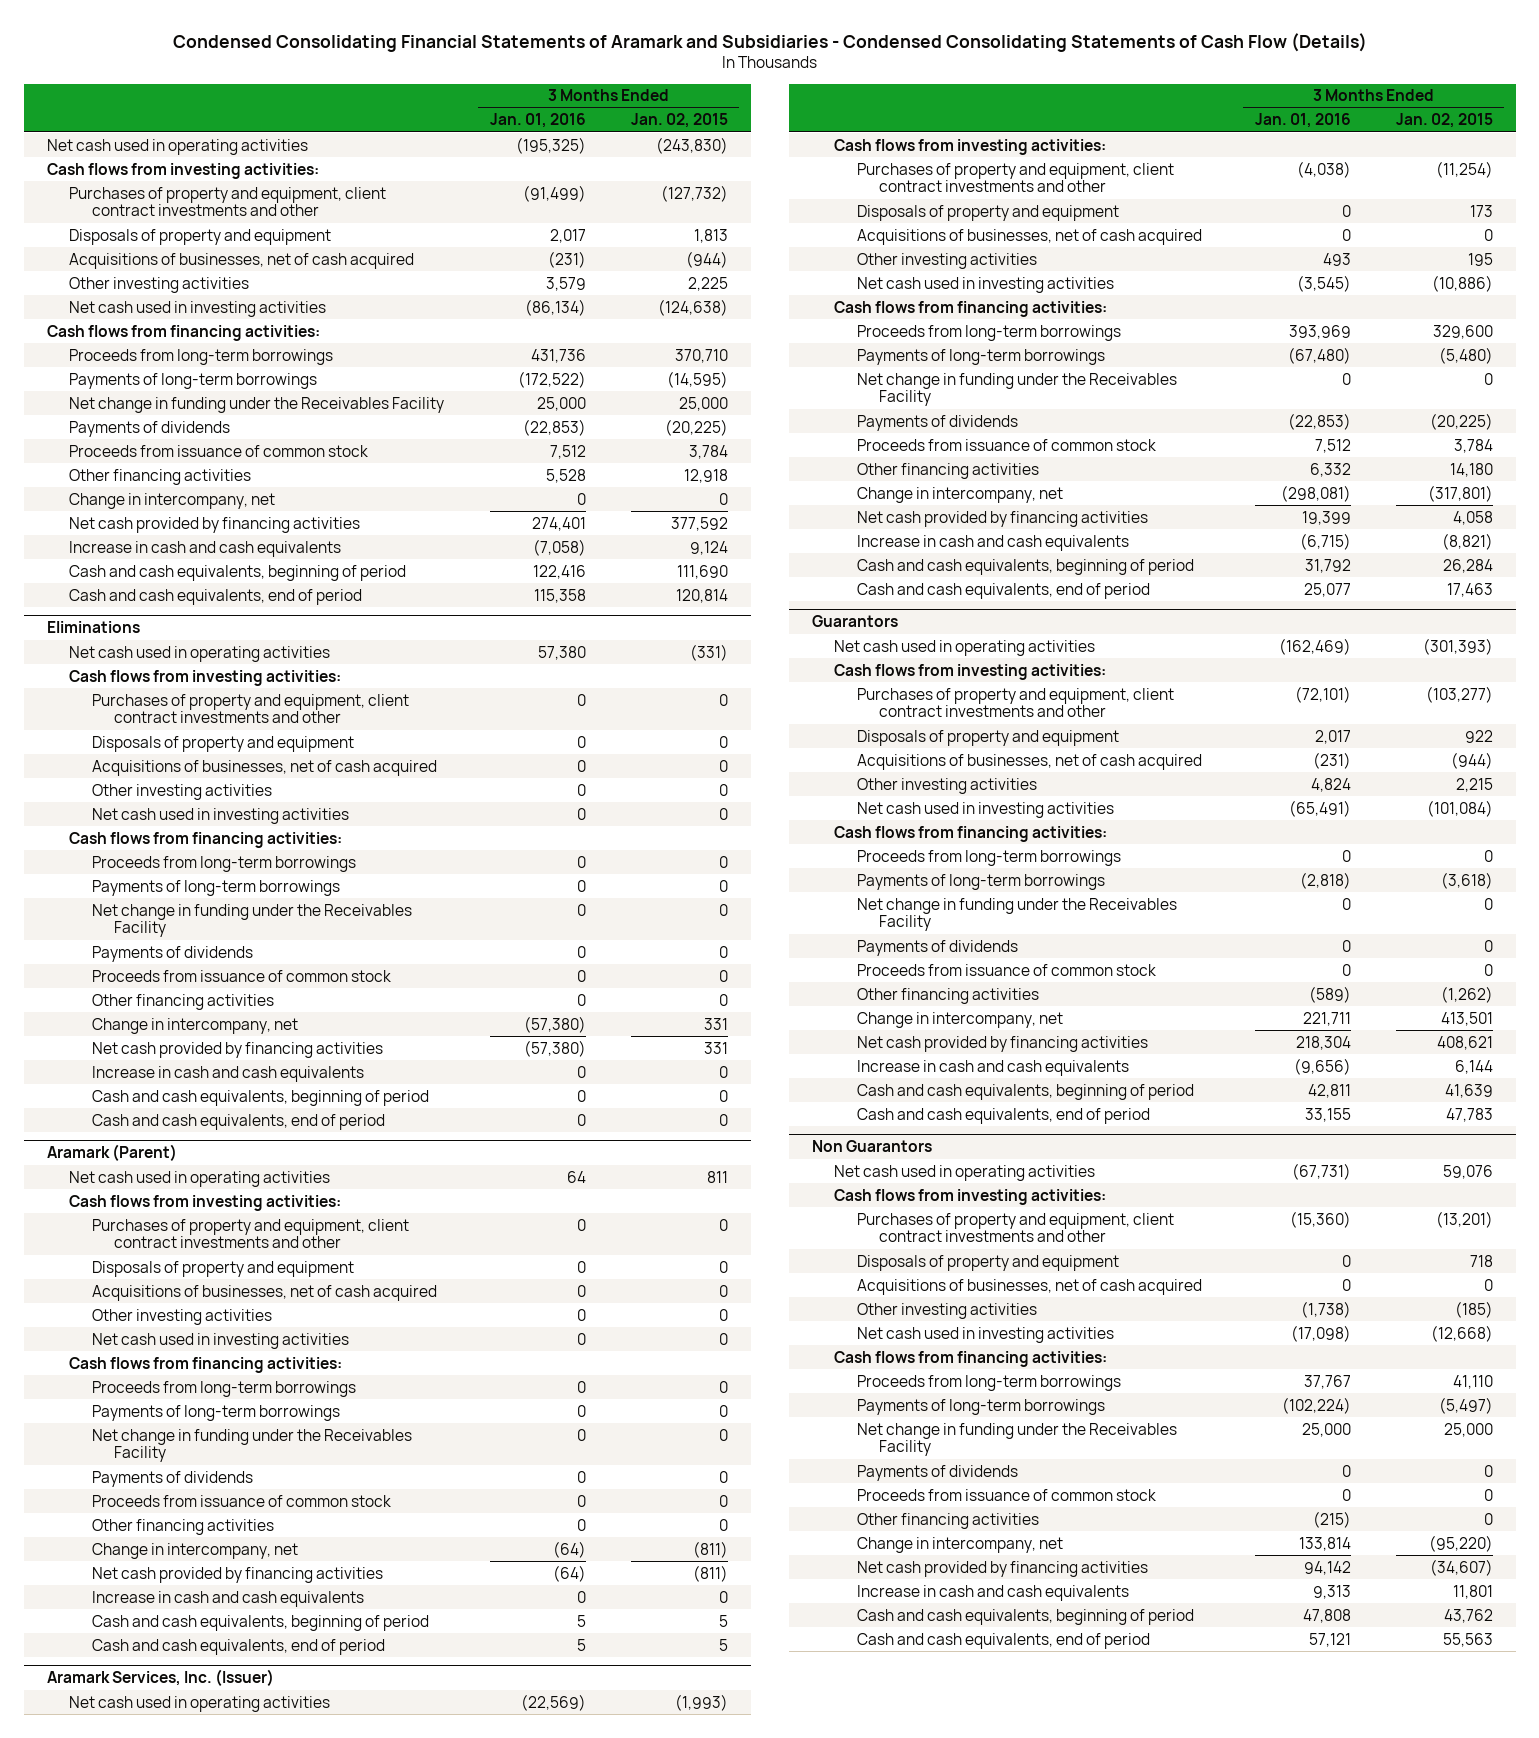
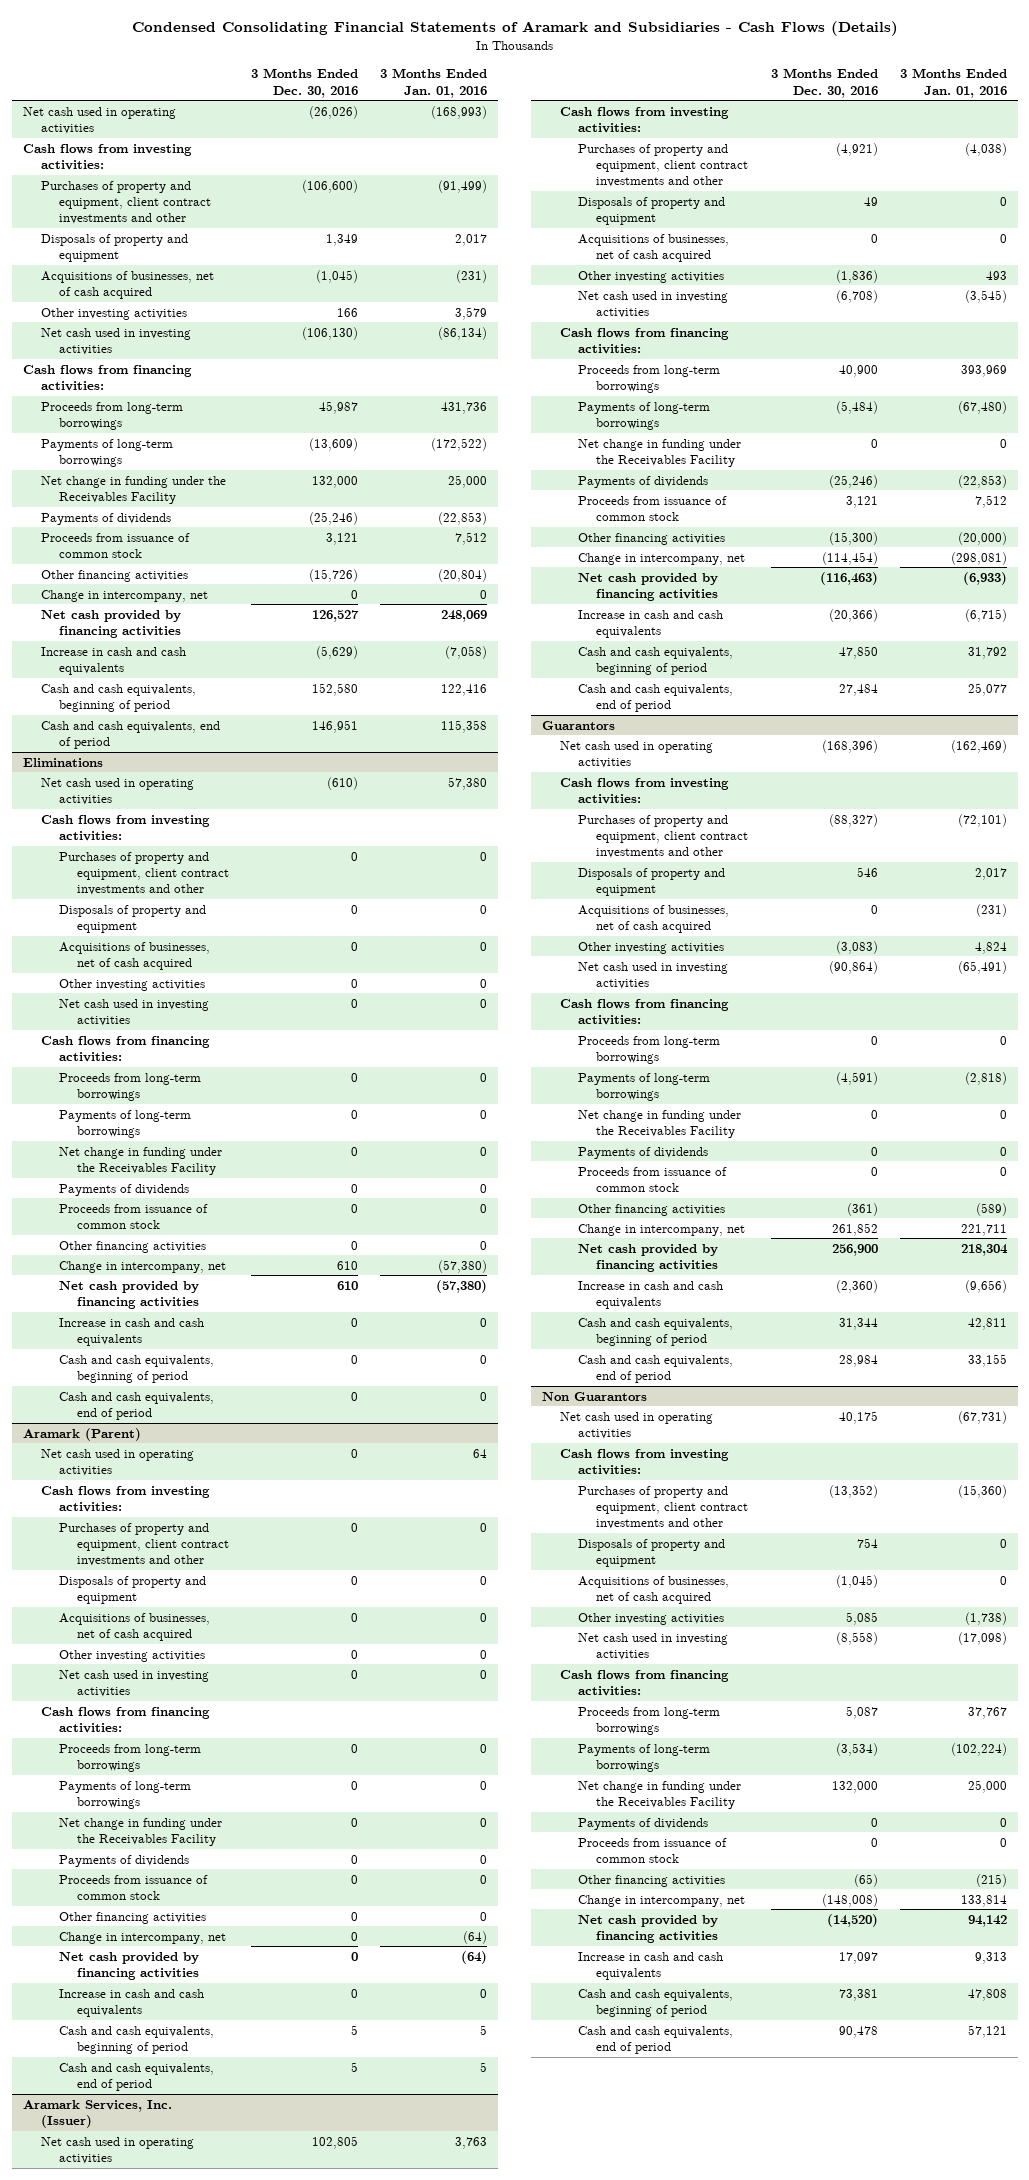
- Condensed Consolidating Financial Statements of Aramark and Subsidiaries - Condensed Consolidating Statements of Cash Flow (Details)
+ Condensed Consolidating Financial Statements of Aramark and Subsidiaries - Cash Flows (Details)
- | 3 Months Ended Jan. 01, 2016 | 3 Months Ended Jan. 02, 2015
+ | 3 Months Ended Dec. 30, 2016 | 3 Months Ended Jan. 01, 2016
- Net cash used in operating activities | (195,325) | (243,830)
+ Net cash used in operating activities | (26,026) | (168,993)
- Other financing activities | 5,528 | 12,918
+ Other financing activities | (15,726) | (20,804)
- Net cash provided by financing activities | 274,401 | 377,592
+ Net cash provided by financing activities | 126,527 | 248,069
@ Aramark Services, Inc. (Issuer)
- Net cash used in operating activities | (22,569) | (1,993)
+ Net cash used in operating activities | 102,805 | 3,763
- Other financing activities | 6,332 | 14,180
+ Other financing activities | (15,300) | (20,000)
- Net cash provided by financing activities | 19,399 | 4,058
+ Net cash provided by financing activities | (116,463) | (6,933)

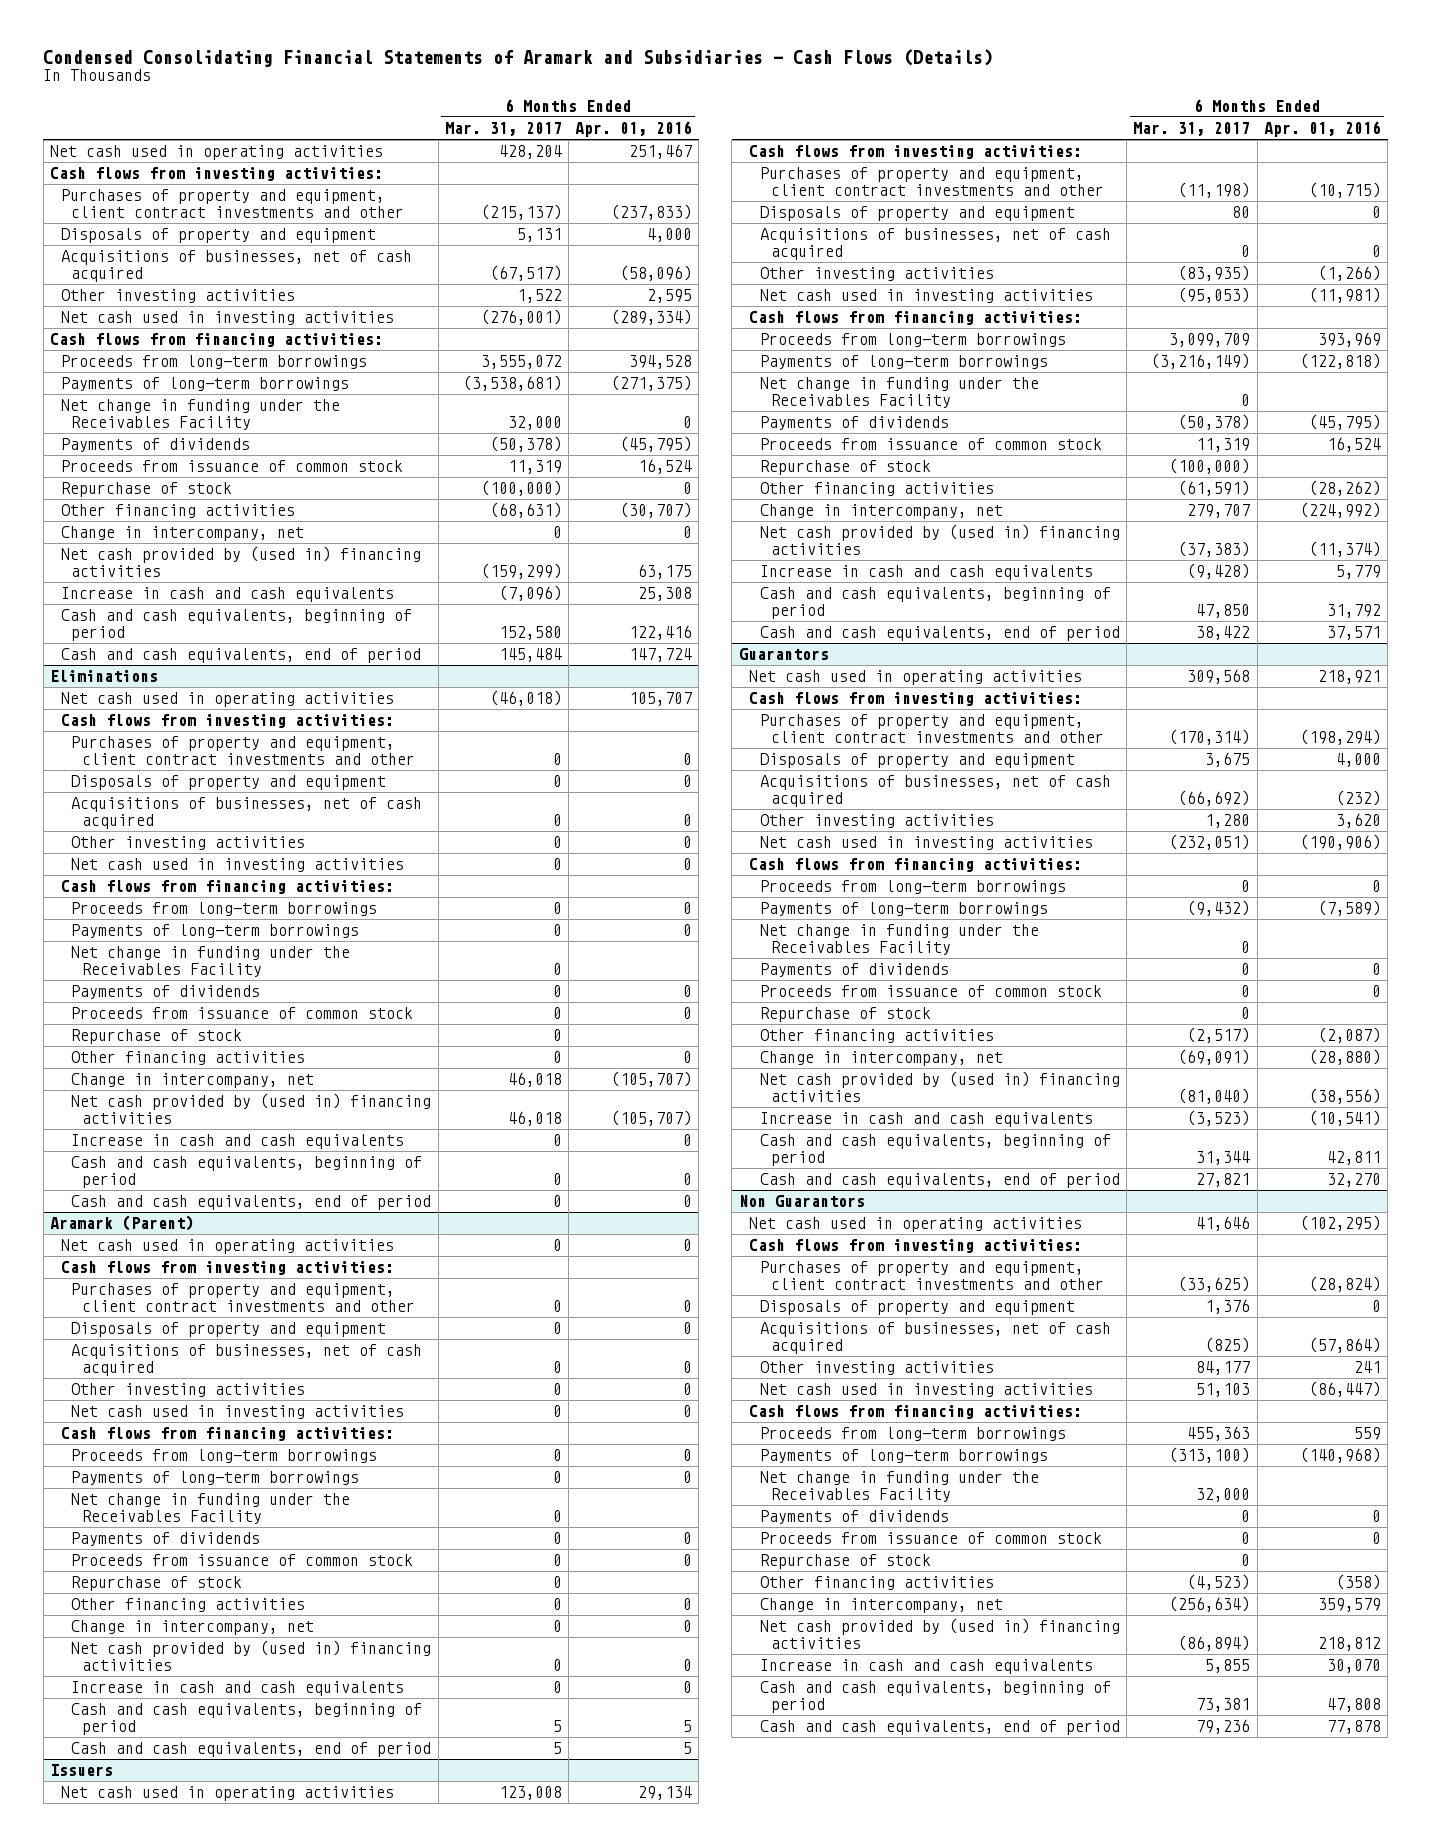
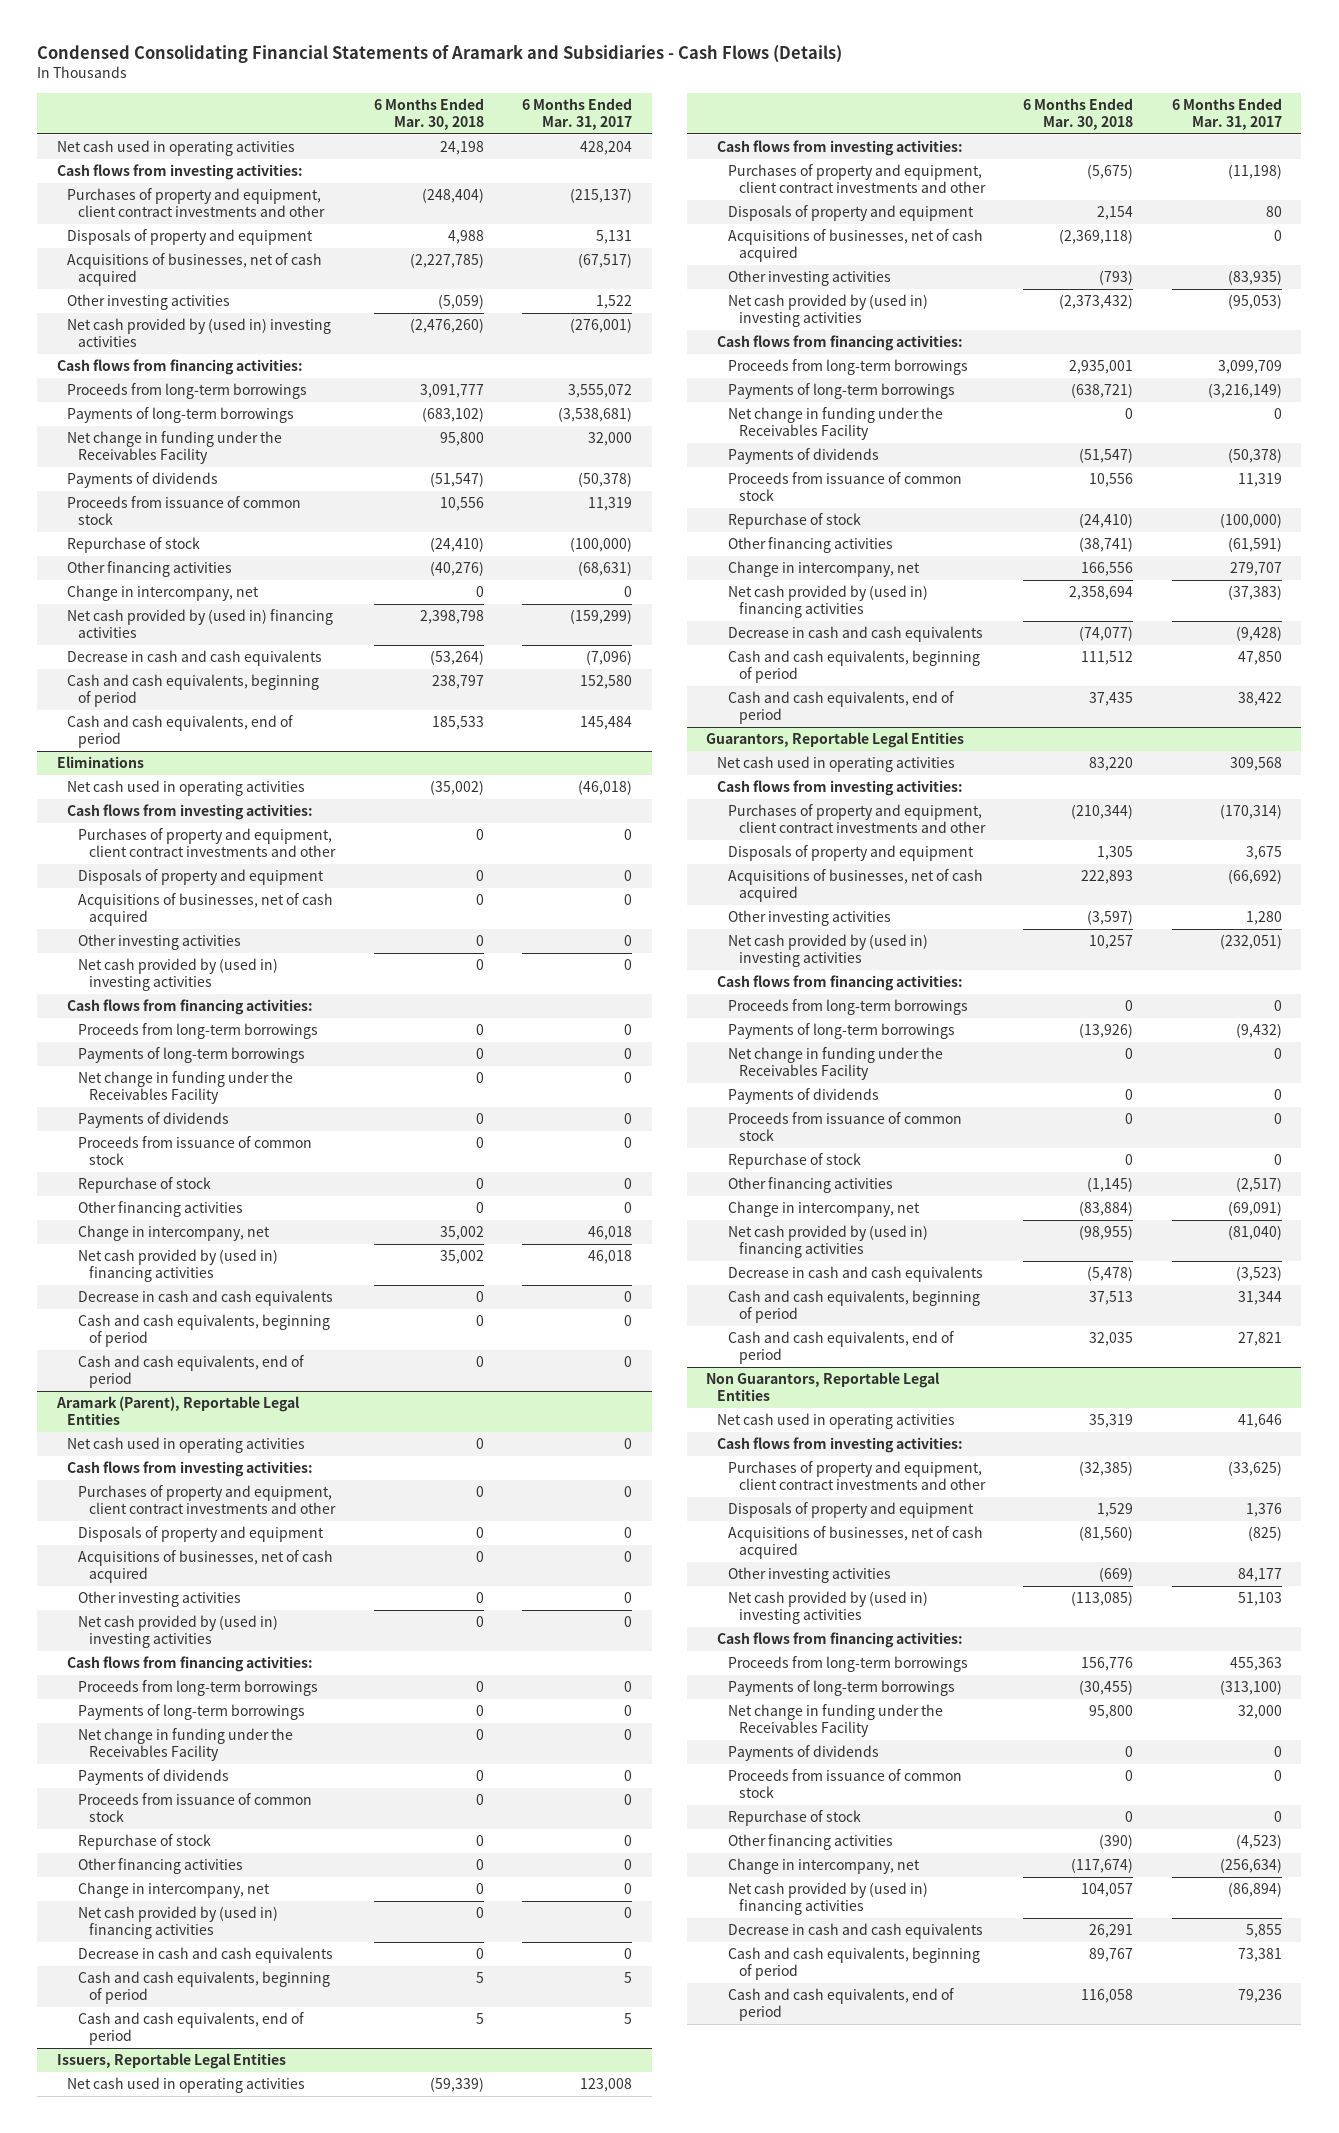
- | 6 Months Ended Mar. 31, 2017 | 6 Months Ended Apr. 01, 2016
+ | 6 Months Ended Mar. 30, 2018 | 6 Months Ended Mar. 31, 2017
- Net cash used in investing activities | (276,001) | (289,334)
+ Net cash provided by (used in) investing activities | (2,476,260) | (276,001)
- Increase in cash and cash equivalents | (7,096) | 25,308
+ Decrease in cash and cash equivalents | (53,264) | (7,096)
@ Eliminations
- Net cash used in investing activities | 0 | 0
+ Net cash provided by (used in) investing activities | 0 | 0
- Increase in cash and cash equivalents | 0 | 0
+ Decrease in cash and cash equivalents | 0 | 0
- Aramark (Parent)
+ Aramark (Parent), Reportable Legal Entities
- Net cash used in investing activities | 0 | 0
+ Net cash provided by (used in) investing activities | 0 | 0
- Increase in cash and cash equivalents | 0 | 0
+ Decrease in cash and cash equivalents | 0 | 0
- Issuers
+ Issuers, Reportable Legal Entities
- Net cash used in investing activities | (95,053) | (11,981)
+ Net cash provided by (used in) investing activities | (2,373,432) | (95,053)
- Increase in cash and cash equivalents | (9,428) | 5,779
+ Decrease in cash and cash equivalents | (74,077) | (9,428)
- Guarantors
+ Guarantors, Reportable Legal Entities
- Net cash used in investing activities | (232,051) | (190,906)
+ Net cash provided by (used in) investing activities | 10,257 | (232,051)
- Increase in cash and cash equivalents | (3,523) | (10,541)
+ Decrease in cash and cash equivalents | (5,478) | (3,523)
- Non Guarantors
+ Non Guarantors, Reportable Legal Entities
- Net cash used in investing activities | 51,103 | (86,447)
+ Net cash provided by (used in) investing activities | (113,085) | 51,103
- Increase in cash and cash equivalents | 5,855 | 30,070
+ Decrease in cash and cash equivalents | 26,291 | 5,855

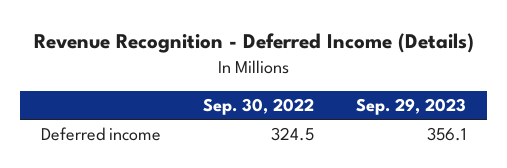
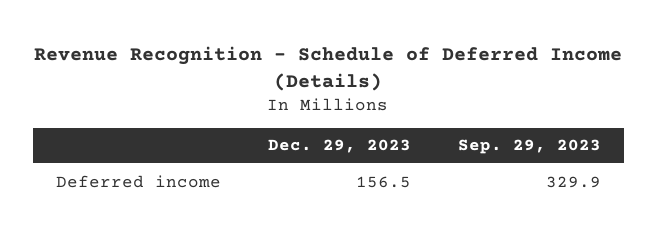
- Revenue Recognition - Deferred Income (Details)
+ Revenue Recognition - Schedule of Deferred Income (Details)
- | Sep. 30, 2022 | Sep. 29, 2023
+ | Dec. 29, 2023 | Sep. 29, 2023
- Deferred income | 324.5 | 356.1
+ Deferred income | 156.5 | 329.9

